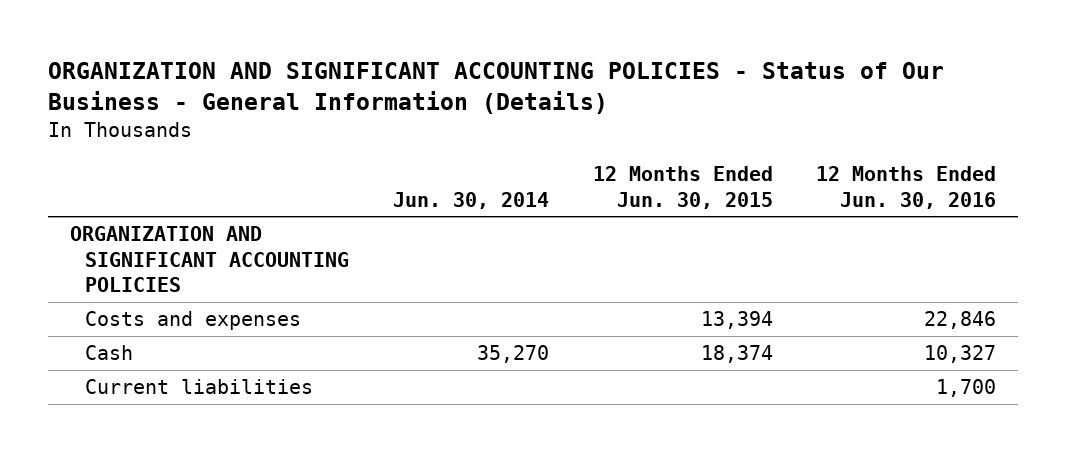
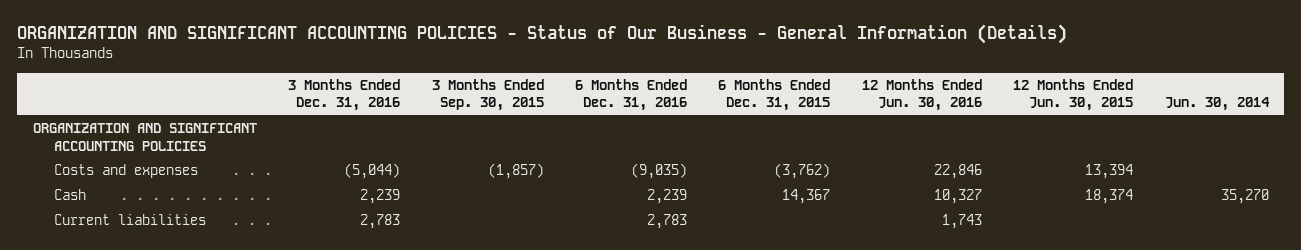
- | Jun. 30, 2014 | 12 Months Ended Jun. 30, 2015 | 12 Months Ended Jun. 30, 2016
+ | 3 Months Ended Dec. 31, 2016 | 3 Months Ended Sep. 30, 2015 | 6 Months Ended Dec. 31, 2016 | 6 Months Ended Dec. 31, 2015 | 12 Months Ended Jun. 30, 2016 | 12 Months Ended Jun. 30, 2015 | Jun. 30, 2014
- Current liabilities | | | 1,700
+ Current liabilities | 2,783 | | 2,783 | | 1,743 | |

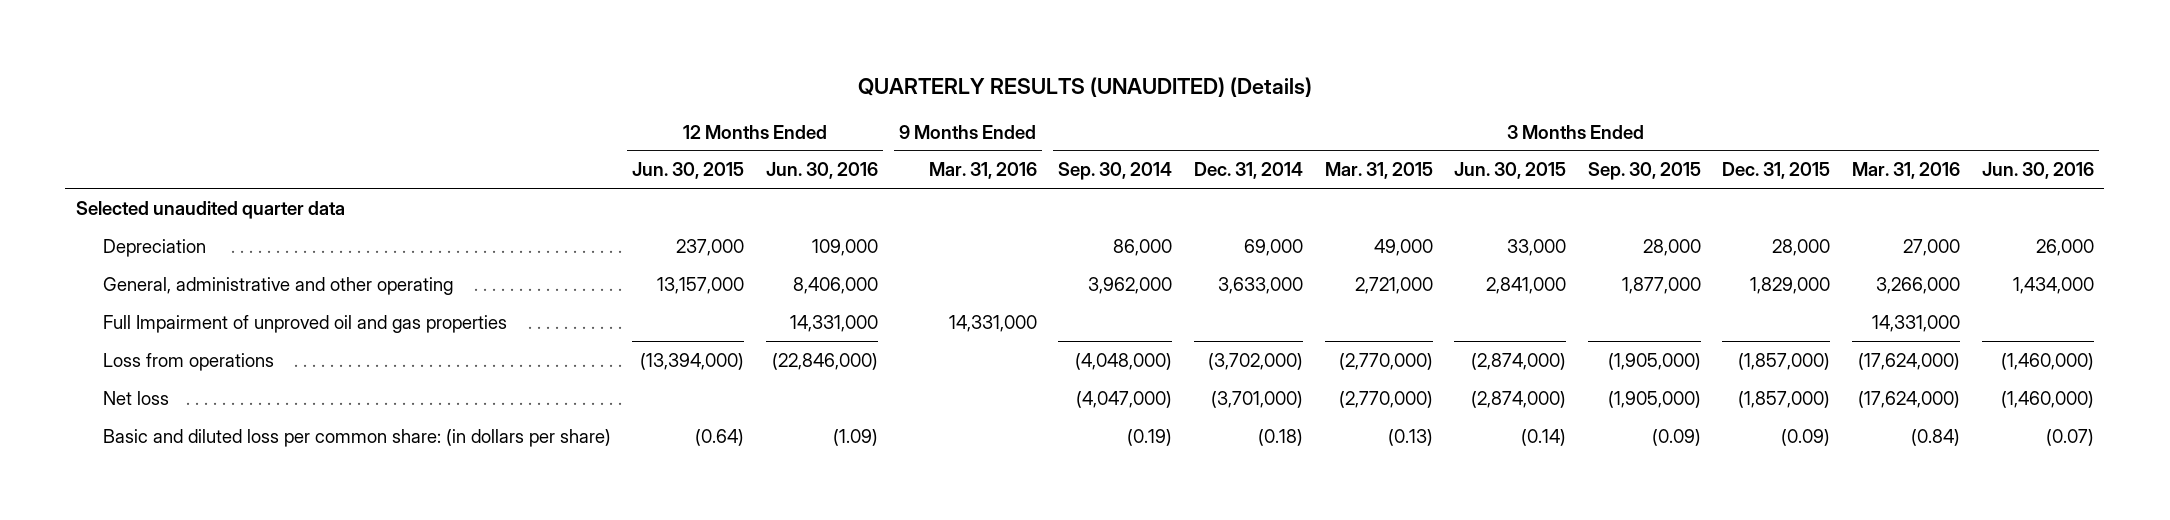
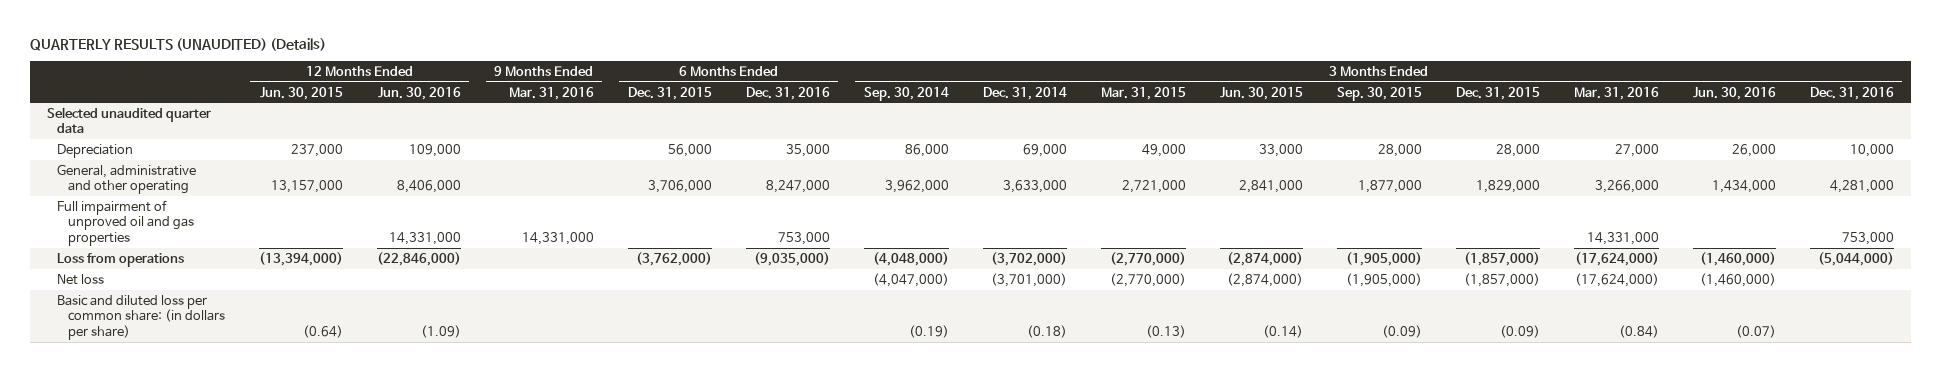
- | 12 Months Ended Jun. 30, 2015 | 12 Months Ended Jun. 30, 2016 | 9 Months Ended Mar. 31, 2016 | 3 Months Ended Sep. 30, 2014 | 3 Months Ended Dec. 31, 2014 | 3 Months Ended Mar. 31, 2015 | 3 Months Ended Jun. 30, 2015 | 3 Months Ended Sep. 30, 2015 | 3 Months Ended Dec. 31, 2015 | 3 Months Ended Mar. 31, 2016 | 3 Months Ended Jun. 30, 2016
+ | 12 Months Ended Jun. 30, 2015 | 12 Months Ended Jun. 30, 2016 | 9 Months Ended Mar. 31, 2016 | 6 Months Ended Dec. 31, 2015 | 6 Months Ended Dec. 31, 2016 | 3 Months Ended Sep. 30, 2014 | 3 Months Ended Dec. 31, 2014 | 3 Months Ended Mar. 31, 2015 | 3 Months Ended Jun. 30, 2015 | 3 Months Ended Sep. 30, 2015 | 3 Months Ended Dec. 31, 2015 | 3 Months Ended Mar. 31, 2016 | 3 Months Ended Jun. 30, 2016 | 3 Months Ended Dec. 31, 2016
- Full Impairment of unproved oil and gas properties | | 14,331,000 | 14,331,000 | | | | | | | 14,331,000 |
+ Full impairment of unproved oil and gas properties | | 14,331,000 | 14,331,000 | | 753,000 | | | | | | | 14,331,000 | | 753,000

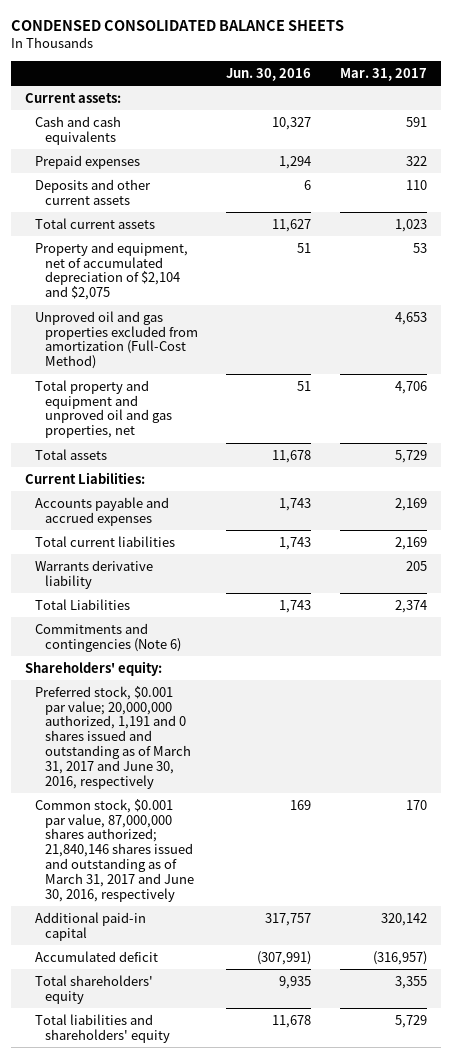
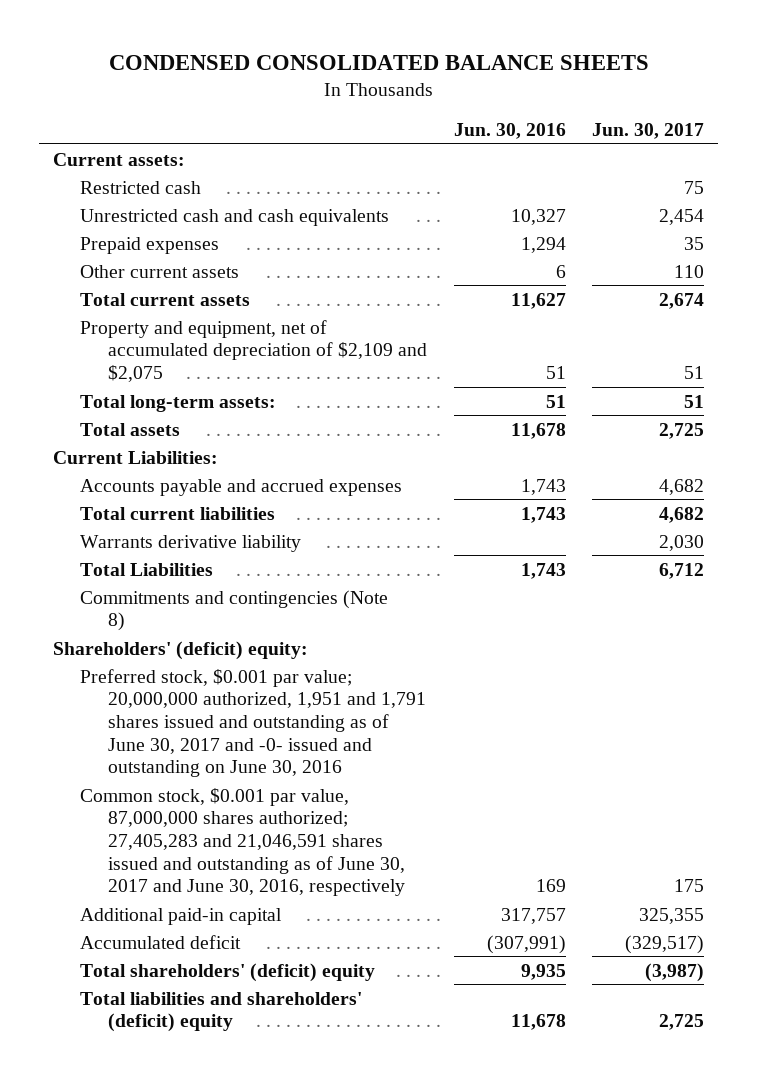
- | Jun. 30, 2016 | Mar. 31, 2017
+ | Jun. 30, 2016 | Jun. 30, 2017
- Cash and cash equivalents | 10,327 | 591
+ Restricted cash | | 75
+ Unrestricted cash and cash equivalents | 10,327 | 2,454
- Deposits and other current assets | 6 | 110
+ Other current assets | 6 | 110
- Property and equipment, net of accumulated depreciation of $2,104 and $2,075 | 51 | 53
- Unproved oil and gas properties excluded from amortization (Full-Cost Method) | | 4,653
- Total property and equipment and unproved oil and gas properties, net | 51 | 4,706
+ Property and equipment, net of accumulated depreciation of $2,109 and $2,075 | 51 | 51
+ Total long-term assets: | 51 | 51
- Commitments and contingencies (Note 6)
- Shareholders' equity:
- Preferred stock, $0.001 par value; 20,000,000 authorized, 1,191 and 0 shares issued and outstanding as of March 31, 2017 and June 30, 2016, respectively
- Common stock, $0.001 par value, 87,000,000 shares authorized; 21,840,146 shares issued and outstanding as of March 31, 2017 and June 30, 2016, respectively | 169 | 170
+ Commitments and contingencies (Note 8)
+ Shareholders' (deficit) equity:
+ Preferred stock, $0.001 par value; 20,000,000 authorized, 1,951 and 1,791 shares issued and outstanding as of June 30, 2017 and -0- issued and outstanding on June 30, 2016
+ Common stock, $0.001 par value, 87,000,000 shares authorized; 27,405,283 and 21,046,591 shares issued and outstanding as of June 30, 2017 and June 30, 2016, respectively | 169 | 175
- Total shareholders' equity | 9,935 | 3,355
- Total liabilities and shareholders' equity | 11,678 | 5,729
+ Total shareholders' (deficit) equity | 9,935 | (3,987)
+ Total liabilities and shareholders' (deficit) equity | 11,678 | 2,725

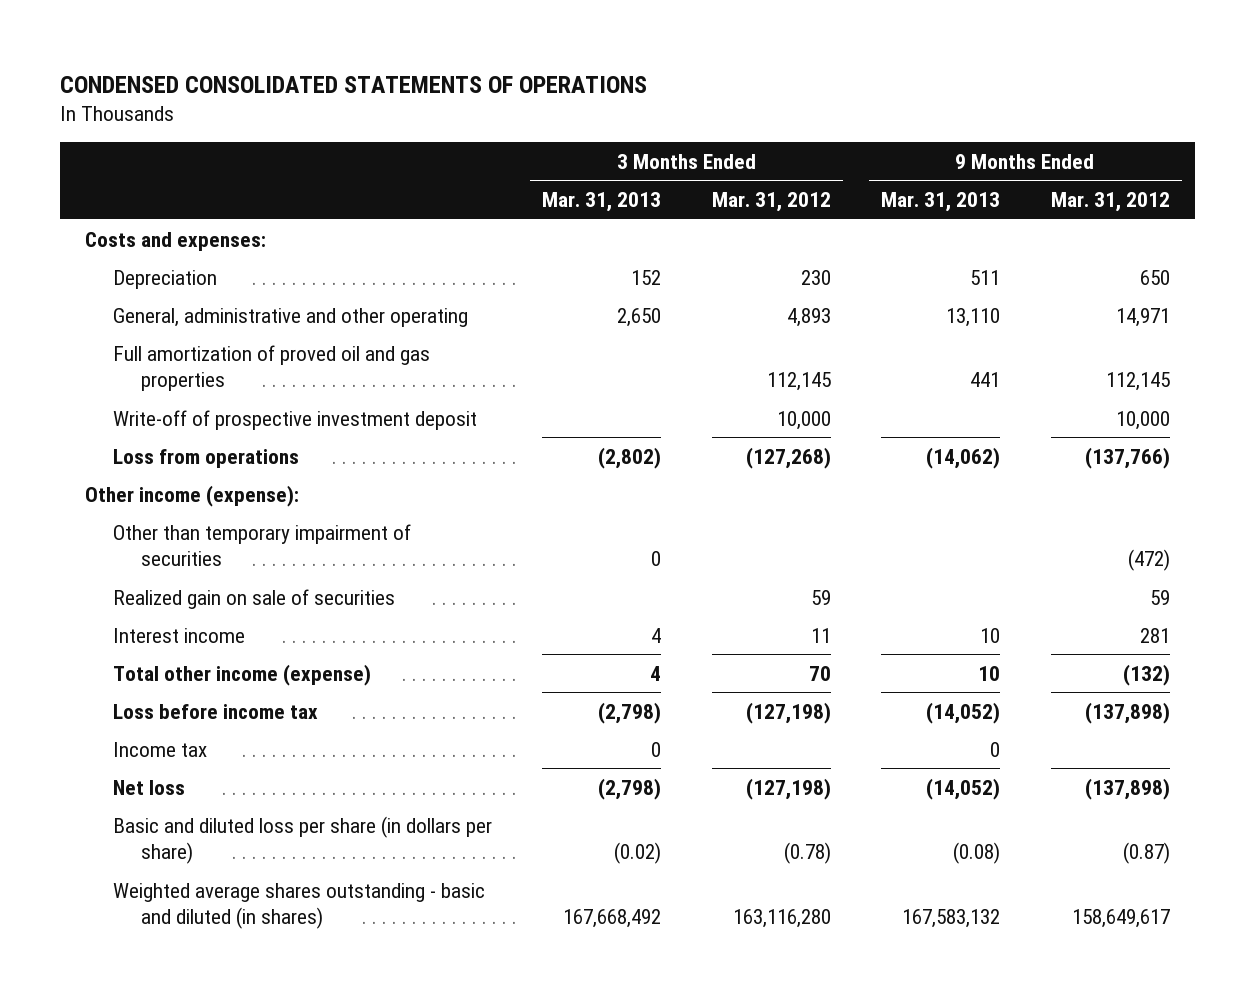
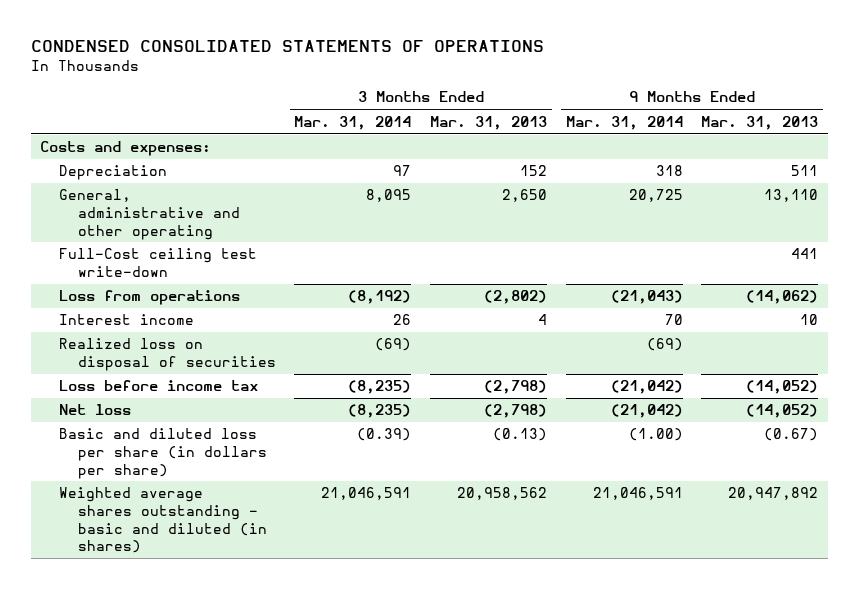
- | 3 Months Ended Mar. 31, 2013 | 3 Months Ended Mar. 31, 2012 | 9 Months Ended Mar. 31, 2013 | 9 Months Ended Mar. 31, 2012
+ | 3 Months Ended Mar. 31, 2014 | 3 Months Ended Mar. 31, 2013 | 9 Months Ended Mar. 31, 2014 | 9 Months Ended Mar. 31, 2013
- Full amortization of proved oil and gas properties | | 112,145 | 441 | 112,145
- Write-off of prospective investment deposit | | 10,000 | | 10,000
+ Full-Cost ceiling test write-down | | | | 441
- Other income (expense):
- Other than temporary impairment of securities | 0 | | | (472)
- Realized gain on sale of securities | | 59 | | 59
- Total other income (expense) | 4 | 70 | 10 | (132)
+ Realized loss on disposal of securities | (69) | | (69) |
- Income tax | 0 | | 0 |
- Basic and diluted loss per share (in dollars per share) | (0.02) | (0.78) | (0.08) | (0.87)
- Weighted average shares outstanding - basic and diluted (in shares) | 167,668,492 | 163,116,280 | 167,583,132 | 158,649,617
+ Basic and diluted loss per share (in dollars per share) | (0.39) | (0.13) | (1.00) | (0.67)
+ Weighted average shares outstanding - basic and diluted (in shares) | 21,046,591 | 20,958,562 | 21,046,591 | 20,947,892

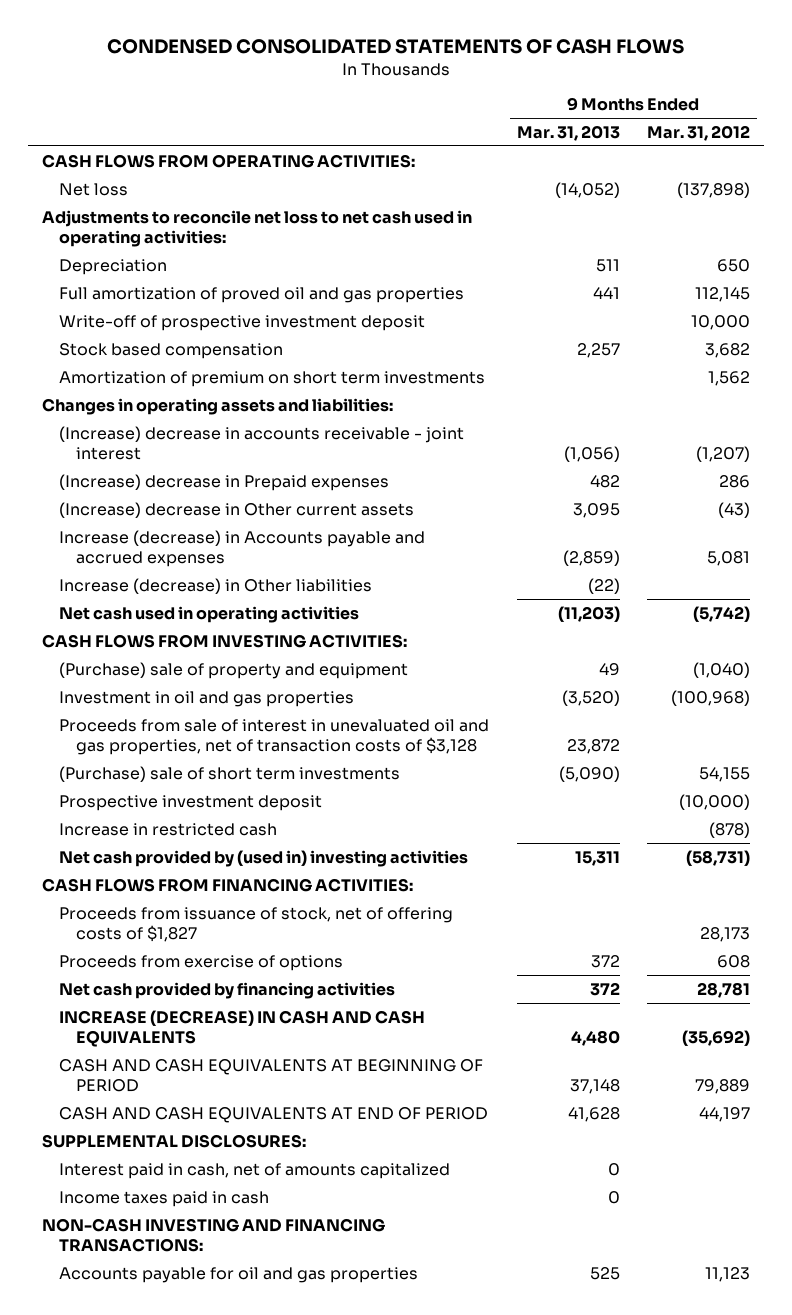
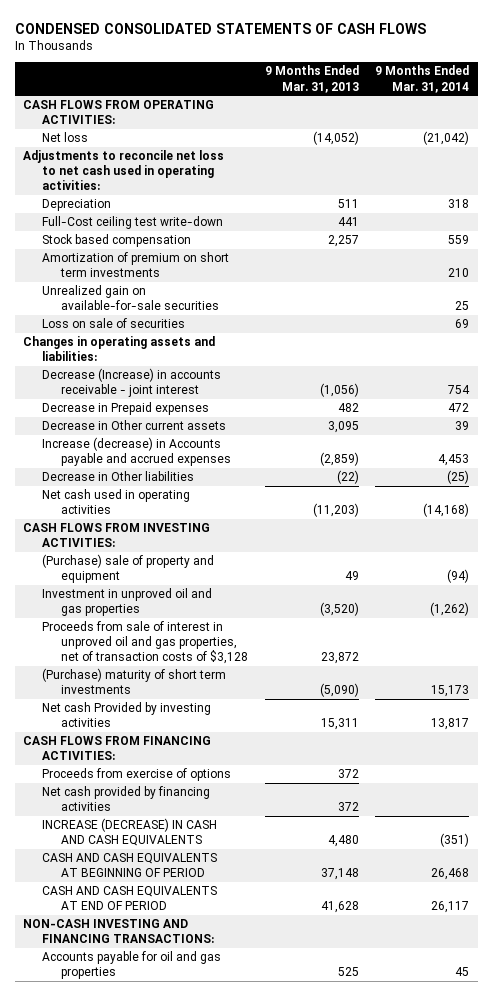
- | 9 Months Ended Mar. 31, 2013 | 9 Months Ended Mar. 31, 2012
+ | 9 Months Ended Mar. 31, 2013 | 9 Months Ended Mar. 31, 2014
- Full amortization of proved oil and gas properties | 441 | 112,145
- Write-off of prospective investment deposit | | 10,000
+ Full-Cost ceiling test write-down | 441 |
+ Unrealized gain on available-for-sale securities | | 25
+ Loss on sale of securities | | 69
- (Increase) decrease in accounts receivable - joint interest | (1,056) | (1,207)
- (Increase) decrease in Prepaid expenses | 482 | 286
- (Increase) decrease in Other current assets | 3,095 | (43)
+ Decrease (Increase) in accounts receivable - joint interest | (1,056) | 754
+ Decrease in Prepaid expenses | 482 | 472
+ Decrease in Other current assets | 3,095 | 39
- Increase (decrease) in Other liabilities | (22) |
+ Decrease in Other liabilities | (22) | (25)
- Investment in oil and gas properties | (3,520) | (100,968)
- Proceeds from sale of interest in unevaluated oil and gas properties, net of transaction costs of $3,128 | 23,872 |
- (Purchase) sale of short term investments | (5,090) | 54,155
- Prospective investment deposit | | (10,000)
- Increase in restricted cash | | (878)
- Net cash provided by (used in) investing activities | 15,311 | (58,731)
+ Investment in unproved oil and gas properties | (3,520) | (1,262)
+ Proceeds from sale of interest in unproved oil and gas properties, net of transaction costs of $3,128 | 23,872 |
+ (Purchase) maturity of short term investments | (5,090) | 15,173
+ Net cash Provided by investing activities | 15,311 | 13,817
- Proceeds from issuance of stock, net of offering costs of $1,827 | | 28,173
- SUPPLEMENTAL DISCLOSURES:
- Interest paid in cash, net of amounts capitalized | 0 |
- Income taxes paid in cash | 0 |

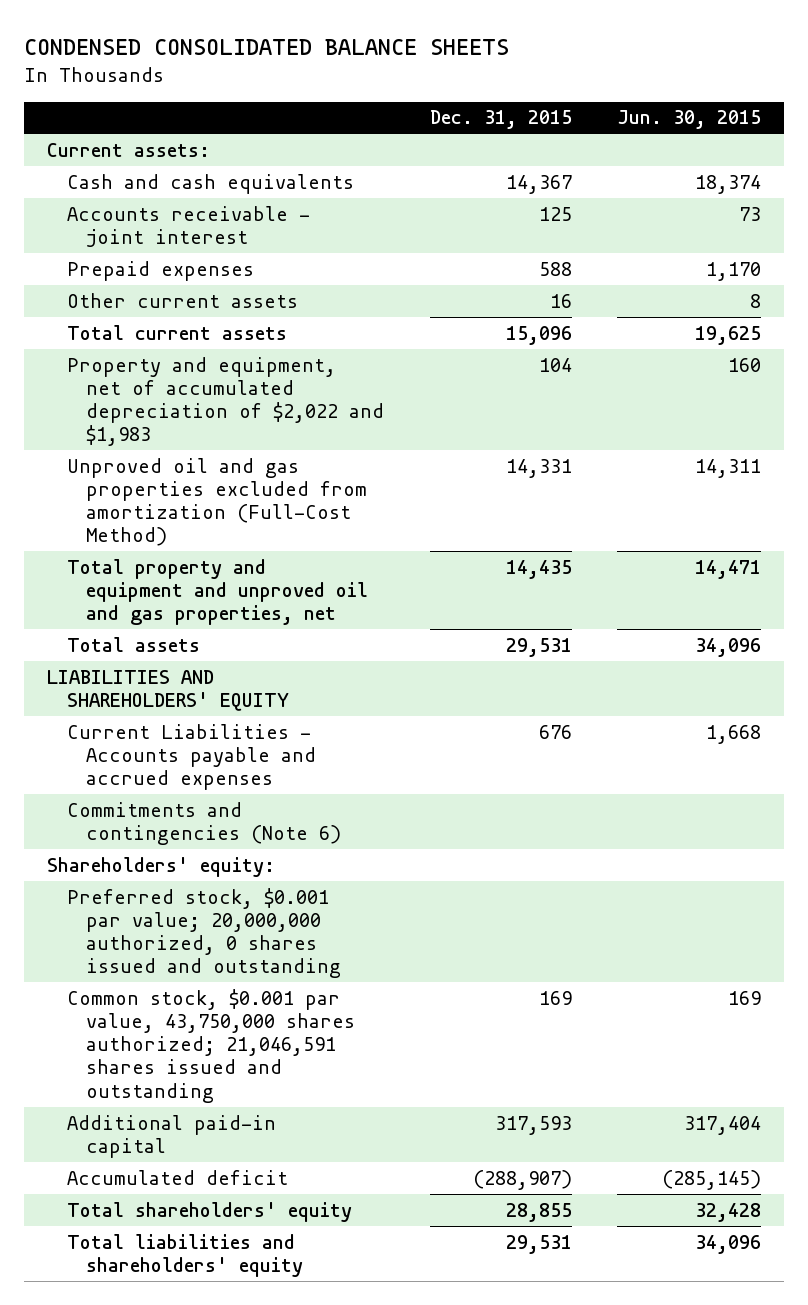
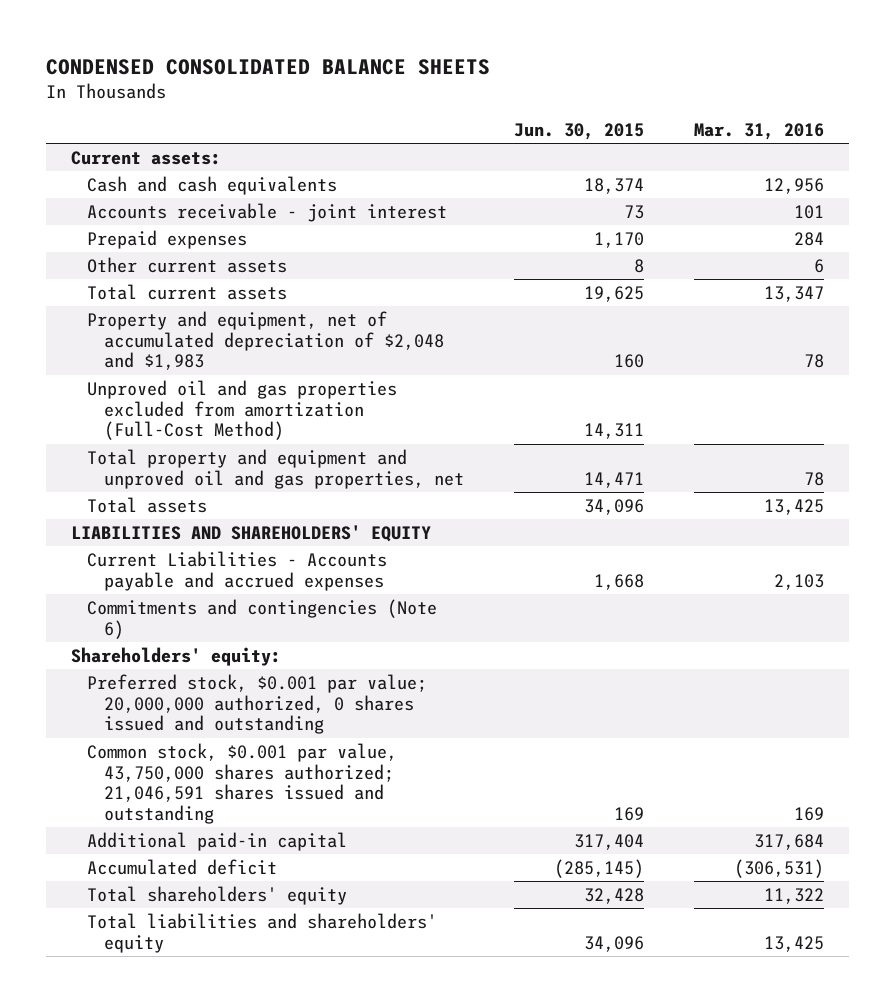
- | Dec. 31, 2015 | Jun. 30, 2015
+ | Jun. 30, 2015 | Mar. 31, 2016
- Property and equipment, net of accumulated depreciation of $2,022 and $1,983 | 104 | 160
+ Property and equipment, net of accumulated depreciation of $2,048 and $1,983 | 160 | 78

